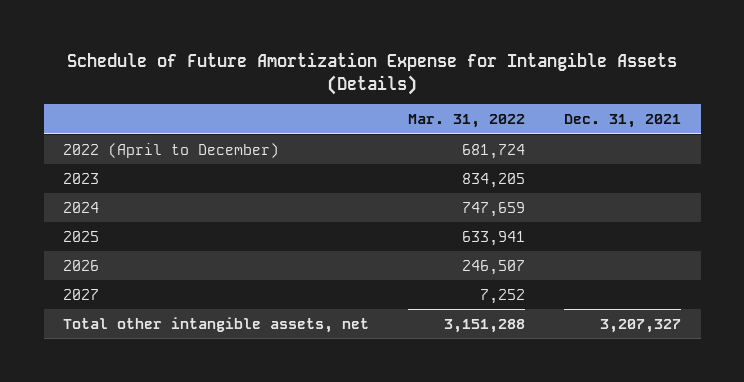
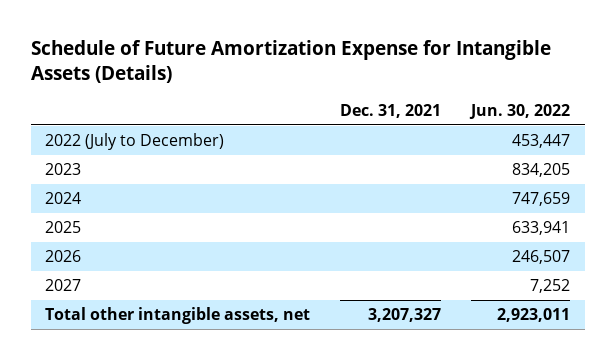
- | Mar. 31, 2022 | Dec. 31, 2021
+ | Dec. 31, 2021 | Jun. 30, 2022
- 2022 (April to December) | 681,724 |
+ 2022 (July to December) | | 453,447

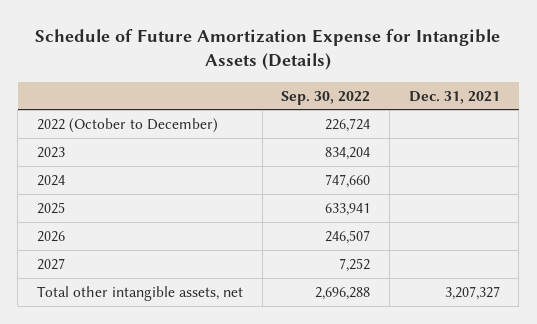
- | Dec. 31, 2021 | Jun. 30, 2022
+ | Sep. 30, 2022 | Dec. 31, 2021
- 2022 (July to December) | | 453,447
+ 2022 (October to December) | 226,724 |

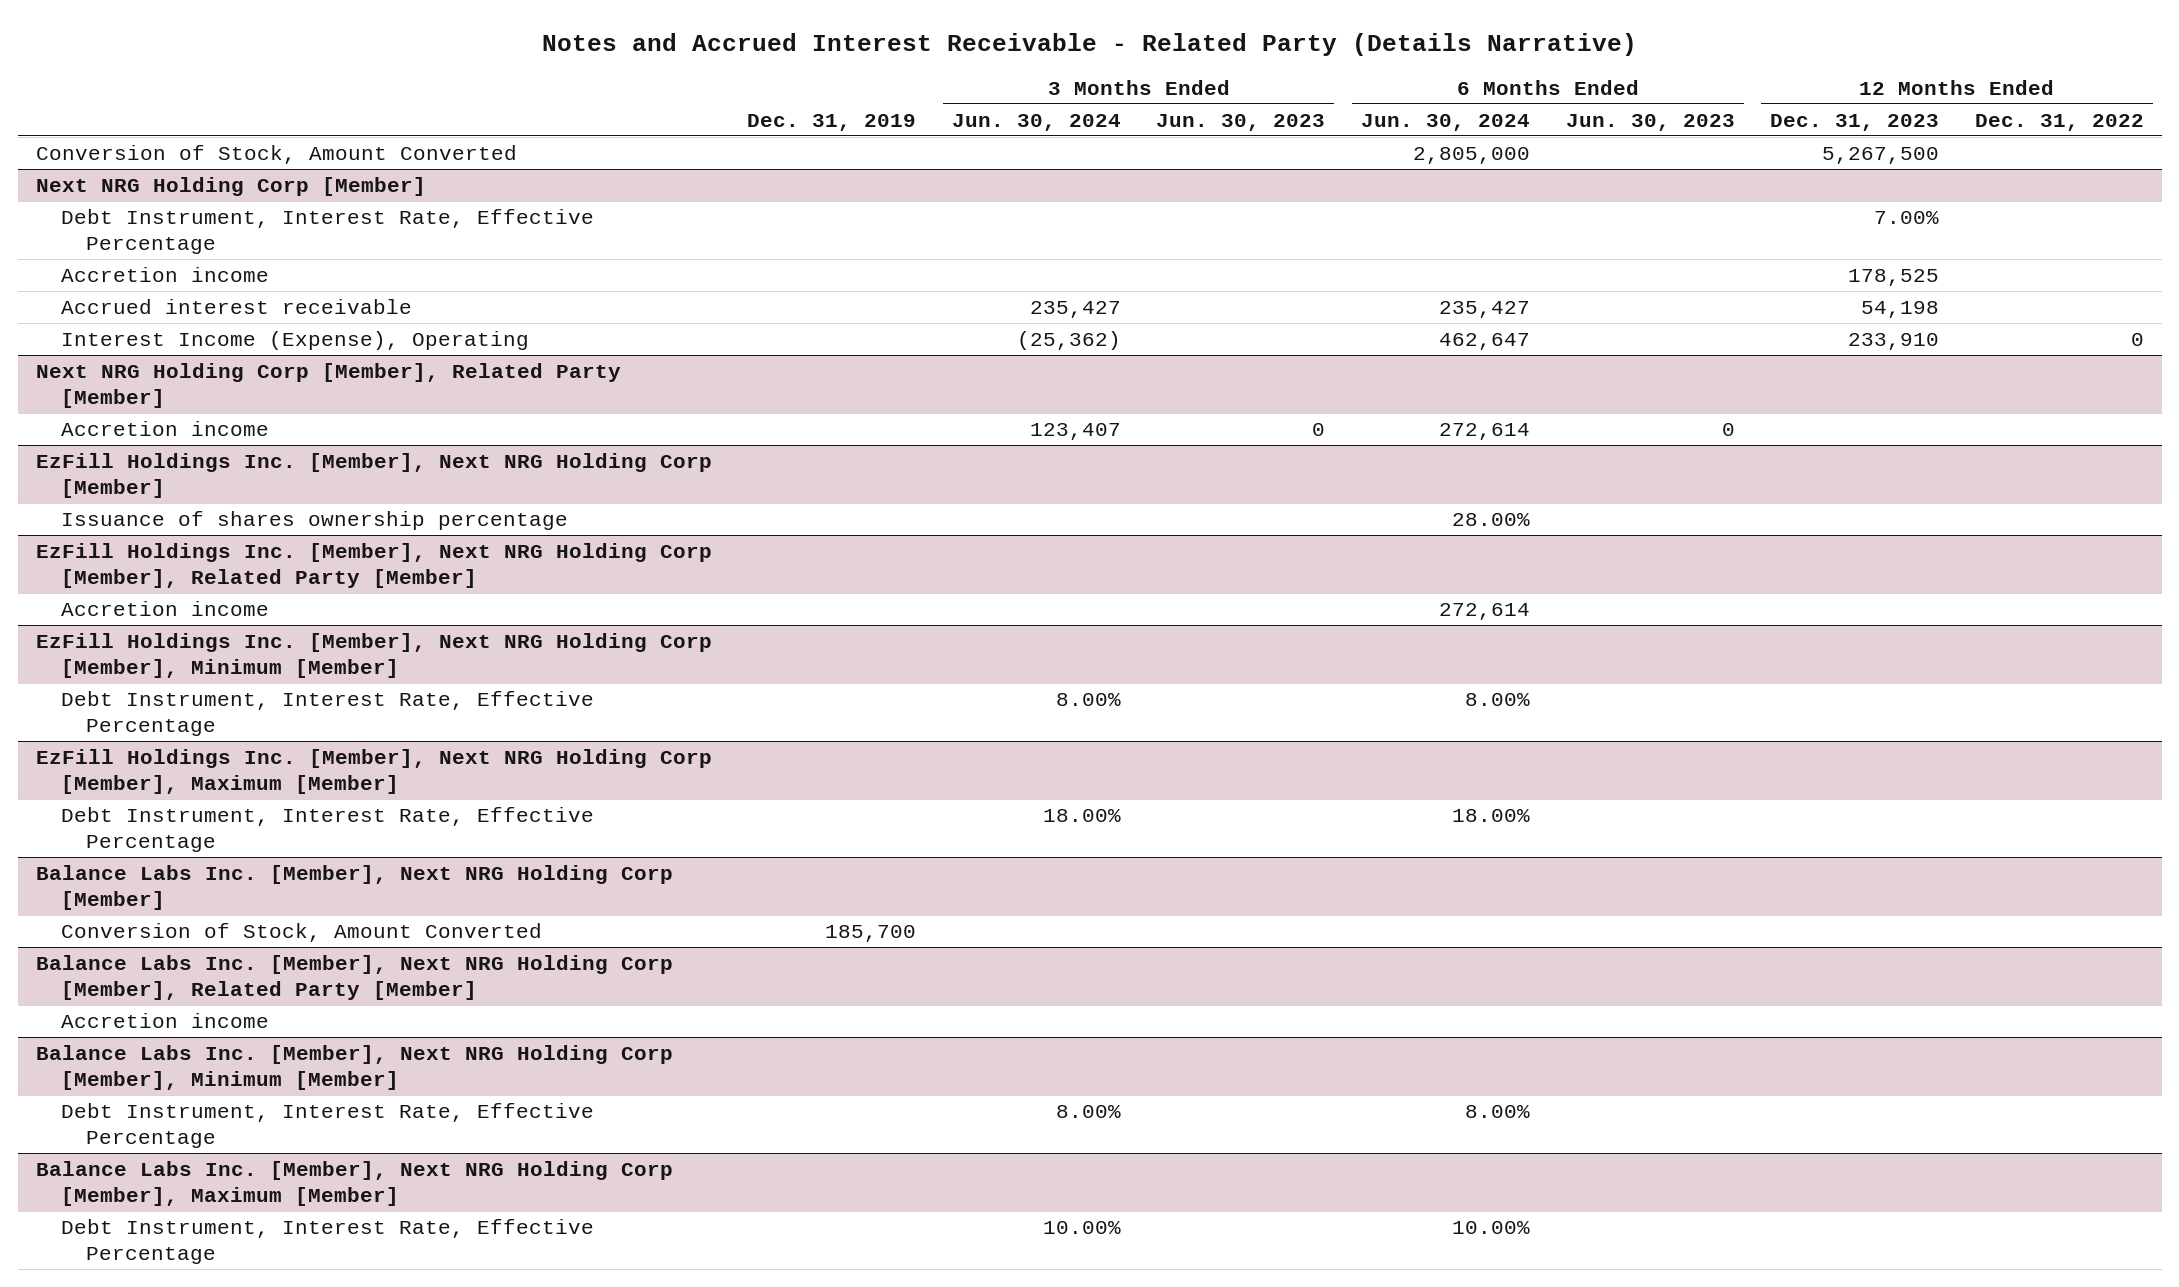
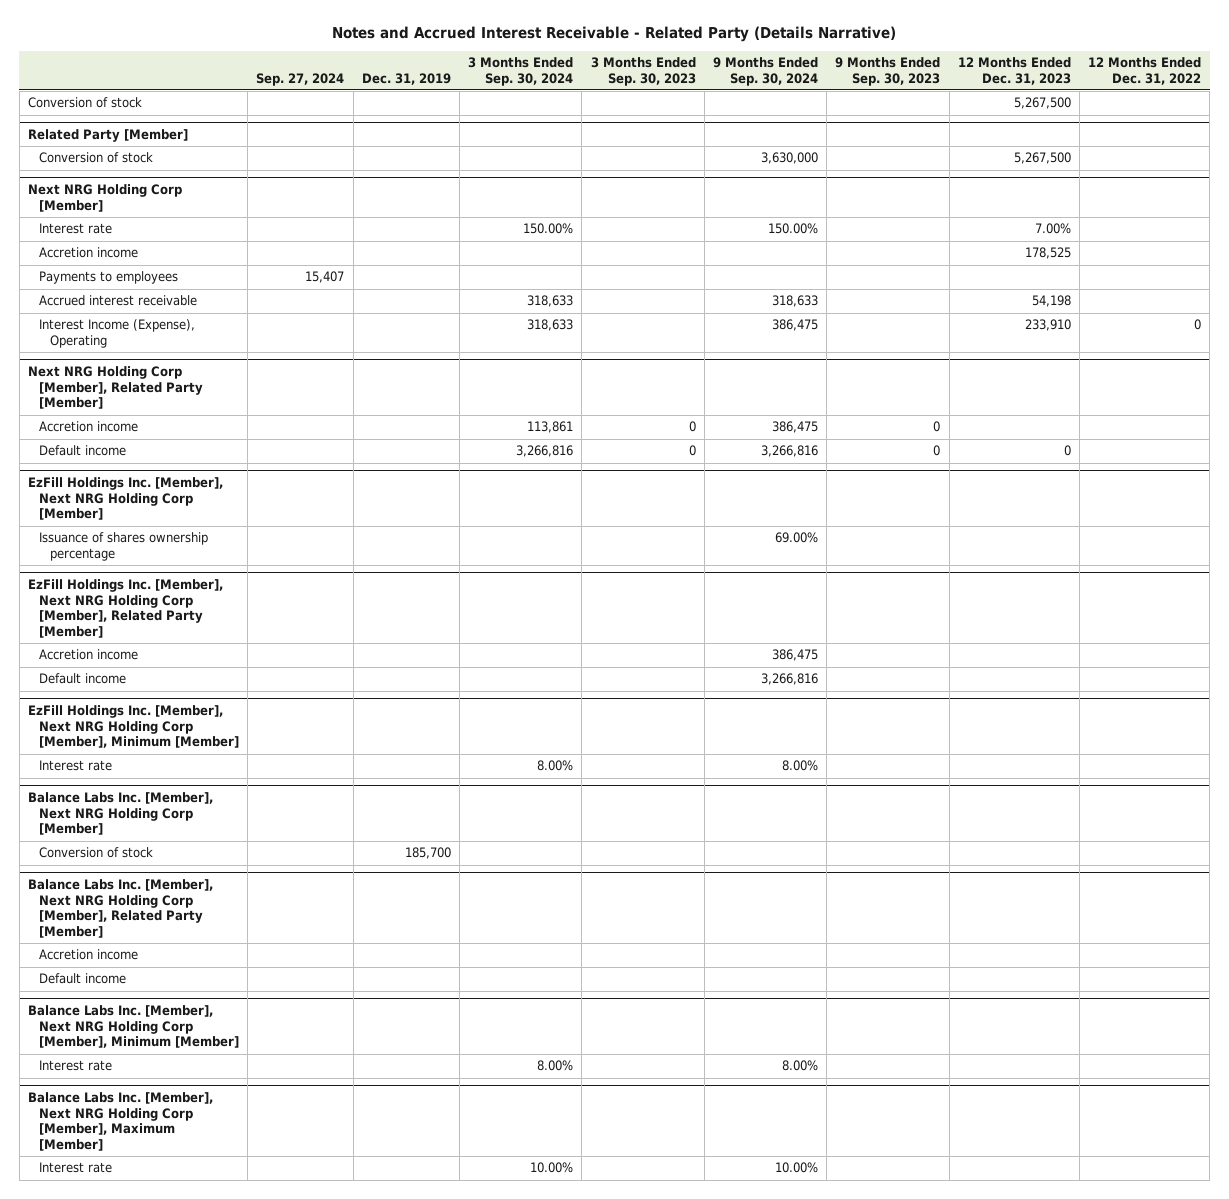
- | Dec. 31, 2019 | 3 Months Ended Jun. 30, 2024 | 3 Months Ended Jun. 30, 2023 | 6 Months Ended Jun. 30, 2024 | 6 Months Ended Jun. 30, 2023 | 12 Months Ended Dec. 31, 2023 | 12 Months Ended Dec. 31, 2022
+ | Sep. 27, 2024 | Dec. 31, 2019 | 3 Months Ended Sep. 30, 2024 | 3 Months Ended Sep. 30, 2023 | 9 Months Ended Sep. 30, 2024 | 9 Months Ended Sep. 30, 2023 | 12 Months Ended Dec. 31, 2023 | 12 Months Ended Dec. 31, 2022
- Conversion of Stock, Amount Converted | | | | 2,805,000 | | 5,267,500 |
+ Conversion of stock | | | | | | | 5,267,500 |
+ Related Party [Member]
+ Conversion of stock | | | | | 3,630,000 | | 5,267,500 |
@ Next NRG Holding Corp [Member]
- Debt Instrument, Interest Rate, Effective Percentage | | | | | | 7.00% |
+ Interest rate | | | 150.00% | | 150.00% | | 7.00% |
+ Payments to employees | 15,407 | | | | | | |
@ Next NRG Holding Corp [Member], Related Party [Member]
+ Default income | | | 3,266,816 | 0 | 3,266,816 | 0 | 0 |
@ EzFill Holdings Inc. [Member], Next NRG Holding Corp [Member], Related Party [Member]
+ Default income | | | | | 3,266,816 | | |
@ EzFill Holdings Inc. [Member], Next NRG Holding Corp [Member], Minimum [Member]
- Debt Instrument, Interest Rate, Effective Percentage | | 8.00% | | 8.00% | | |
- EzFill Holdings Inc. [Member], Next NRG Holding Corp [Member], Maximum [Member]
- Debt Instrument, Interest Rate, Effective Percentage | | 18.00% | | 18.00% | | |
@ EzFill Holdings Inc. [Member], Next NRG Holding Corp [Member], Minimum [Member]
+ Interest rate | | | 8.00% | | 8.00% | | |
@ Balance Labs Inc. [Member], Next NRG Holding Corp [Member]
- Conversion of Stock, Amount Converted | 185,700 | | | | | |
+ Conversion of stock | | 185,700 | | | | | |
@ Balance Labs Inc. [Member], Next NRG Holding Corp [Member], Related Party [Member]
+ Default income
@ Balance Labs Inc. [Member], Next NRG Holding Corp [Member], Minimum [Member]
- Debt Instrument, Interest Rate, Effective Percentage | | 8.00% | | 8.00% | | |
+ Interest rate | | | 8.00% | | 8.00% | | |
@ Balance Labs Inc. [Member], Next NRG Holding Corp [Member], Maximum [Member]
- Debt Instrument, Interest Rate, Effective Percentage | | 10.00% | | 10.00% | | |
+ Interest rate | | | 10.00% | | 10.00% | | |

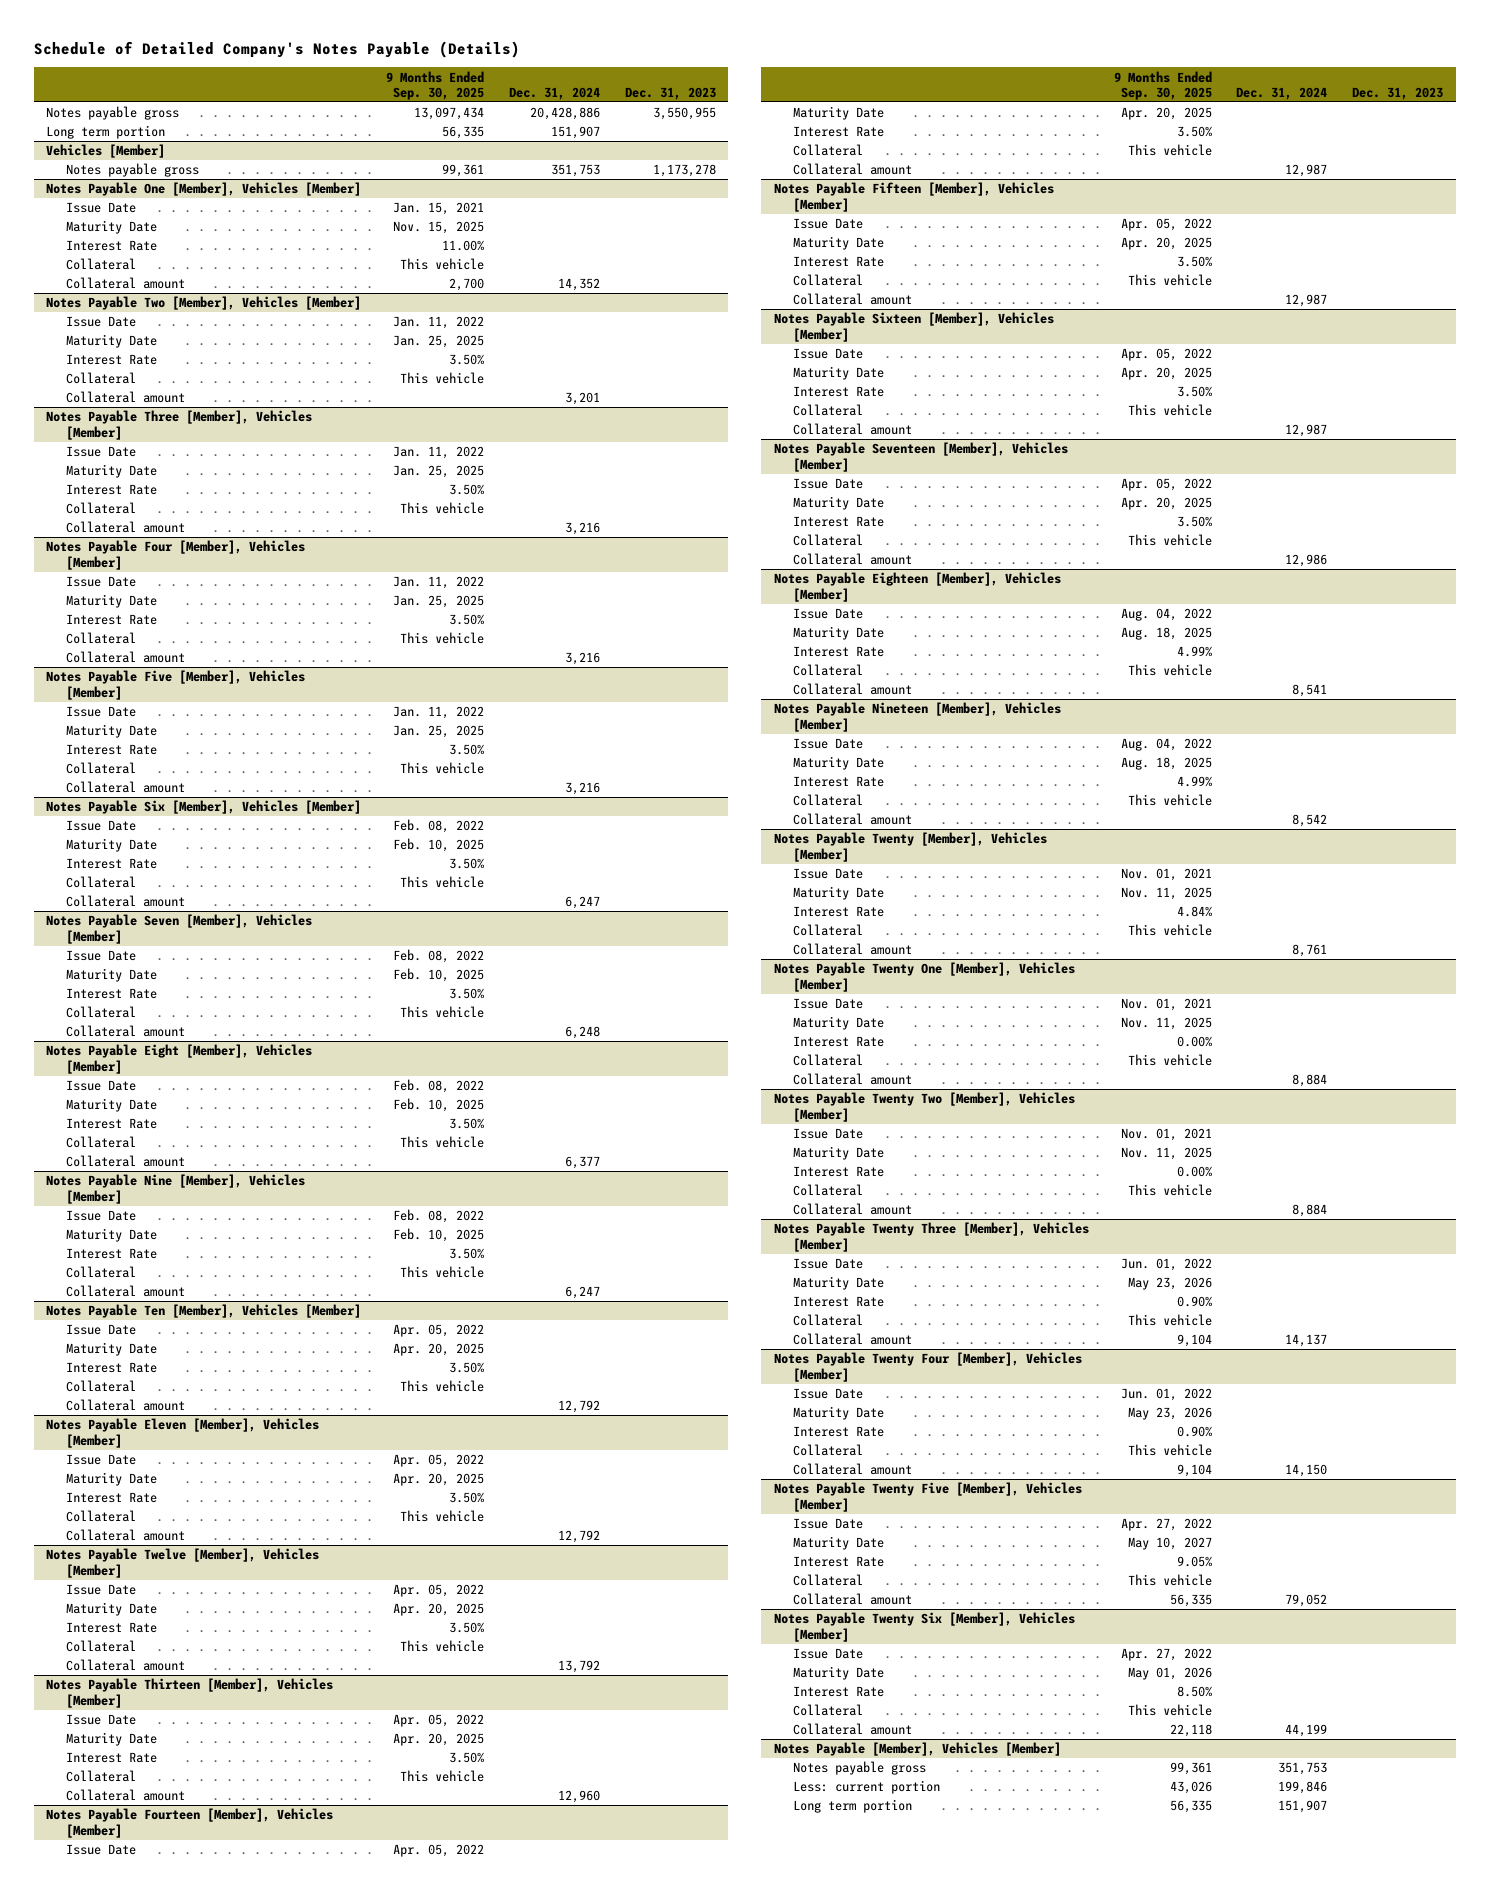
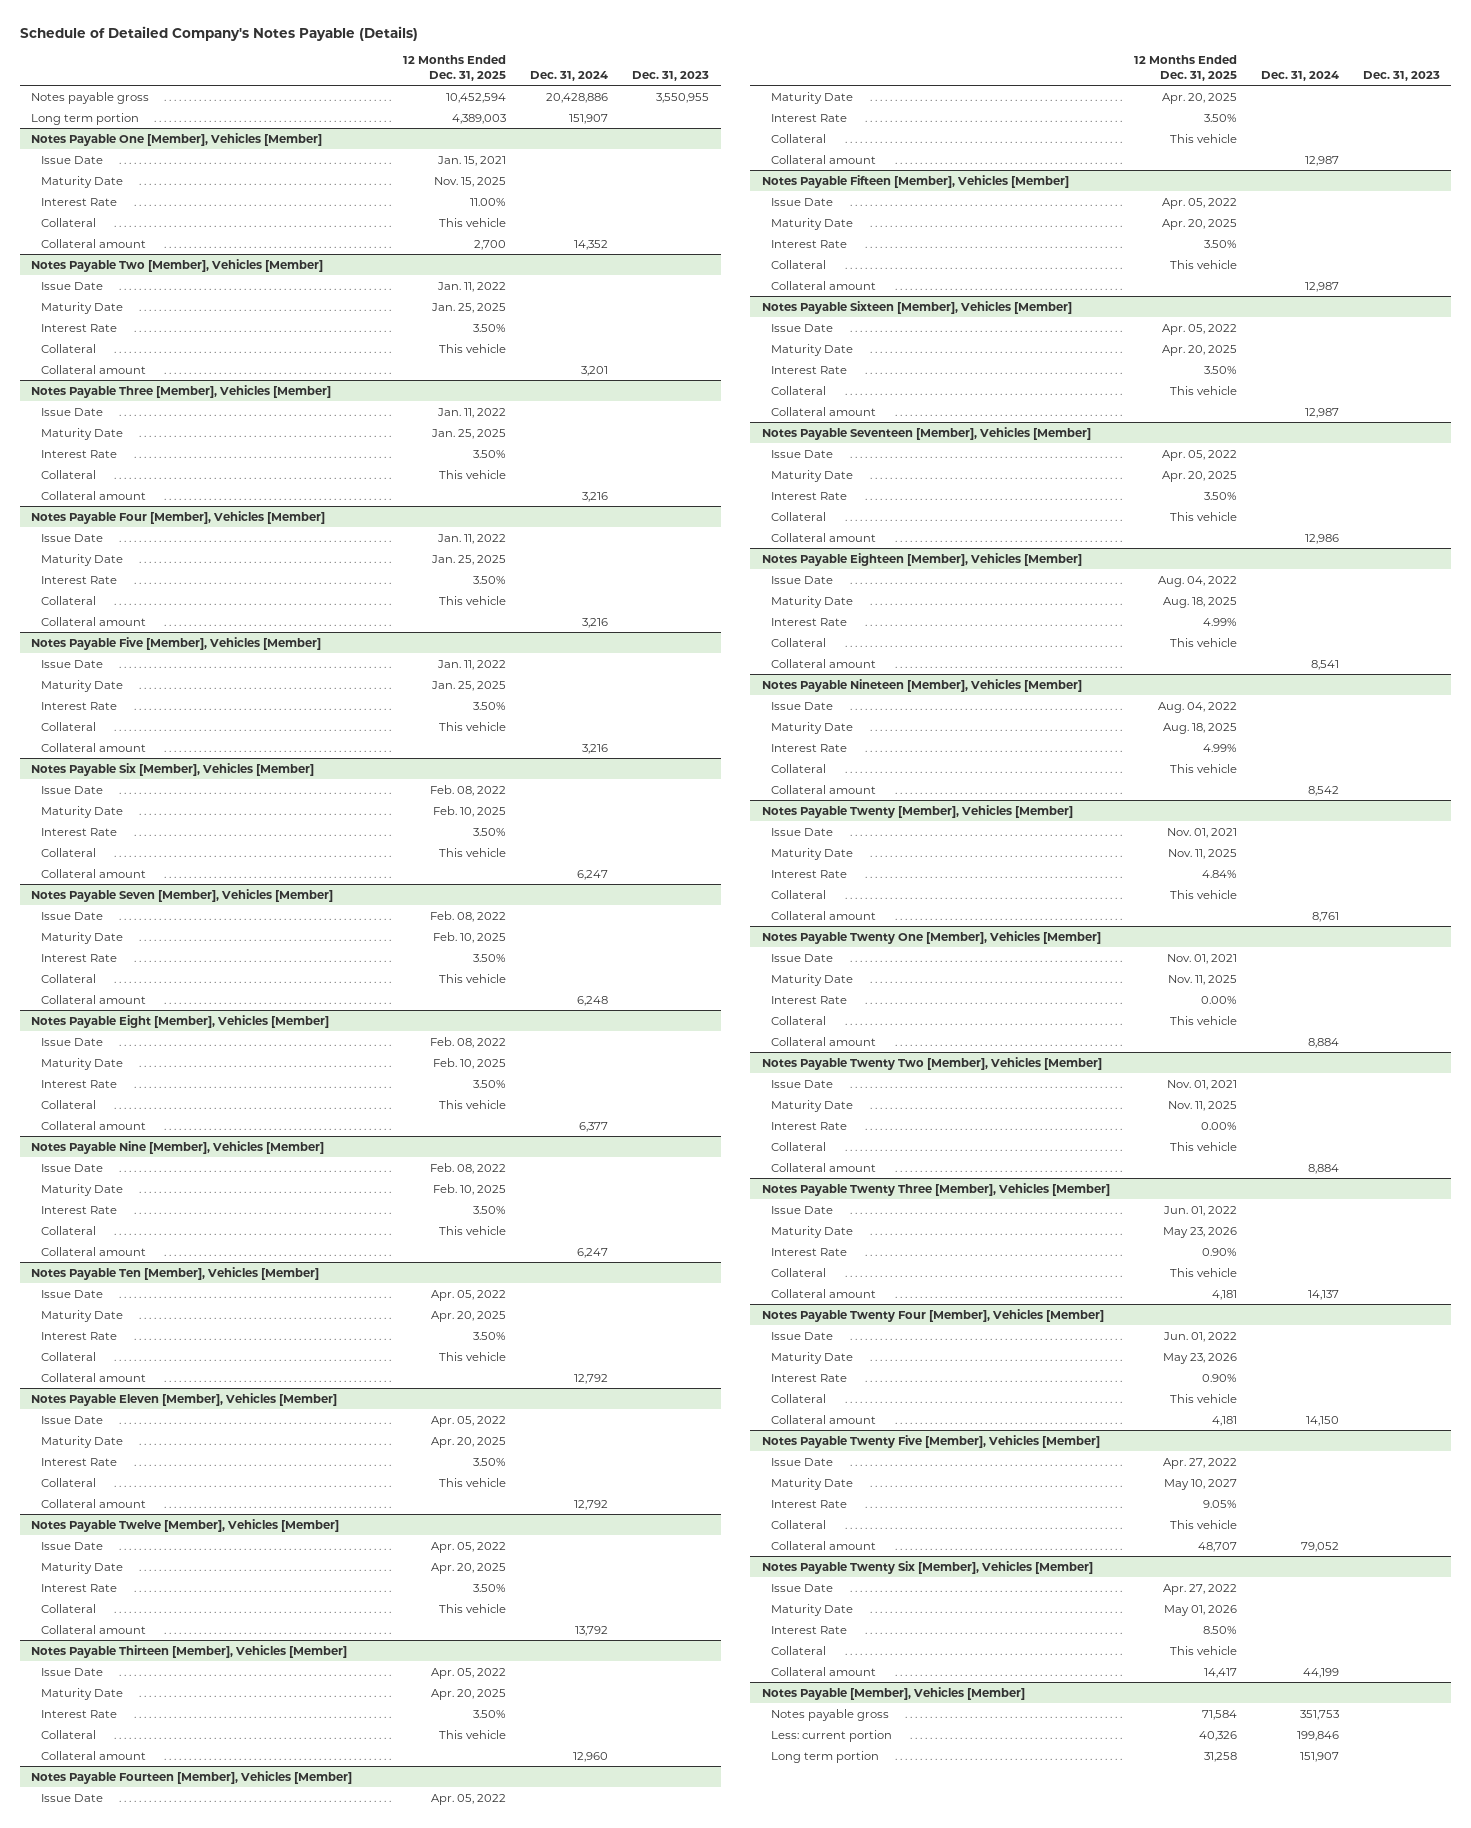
- | 9 Months Ended Sep. 30, 2025 | Dec. 31, 2024 | Dec. 31, 2023
+ | 12 Months Ended Dec. 31, 2025 | Dec. 31, 2024 | Dec. 31, 2023
- Vehicles [Member]
- Notes payable gross | 99,361 | 351,753 | 1,173,278

